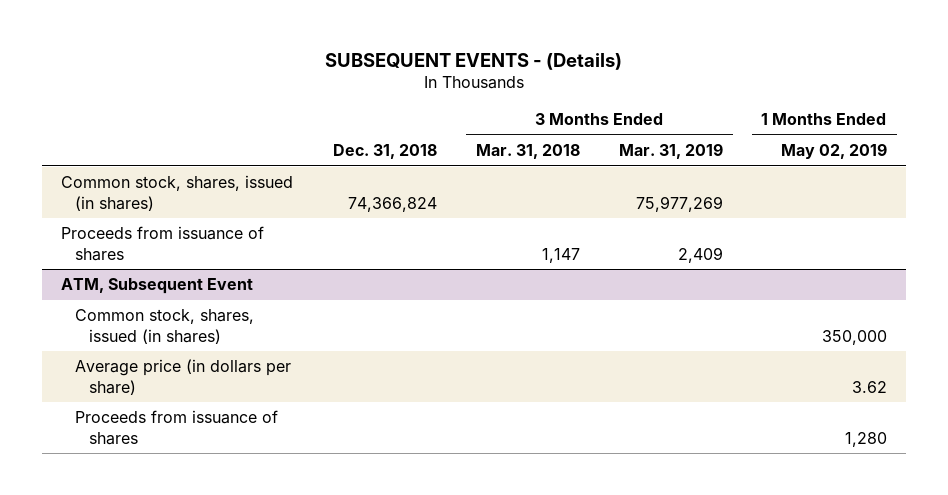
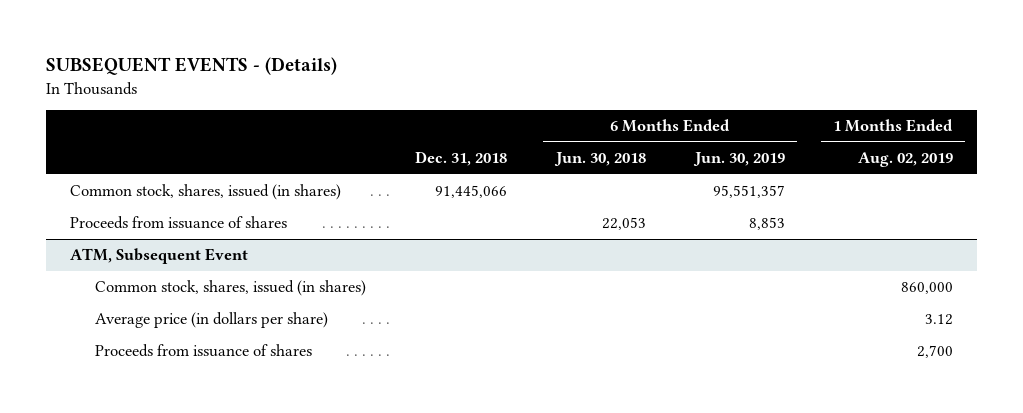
- | Dec. 31, 2018 | 3 Months Ended Mar. 31, 2018 | 3 Months Ended Mar. 31, 2019 | 1 Months Ended May 02, 2019
+ | Dec. 31, 2018 | 6 Months Ended Jun. 30, 2018 | 6 Months Ended Jun. 30, 2019 | 1 Months Ended Aug. 02, 2019
- Common stock, shares, issued (in shares) | 74,366,824 | | 75,977,269 |
+ Common stock, shares, issued (in shares) | 91,445,066 | | 95,551,357 |

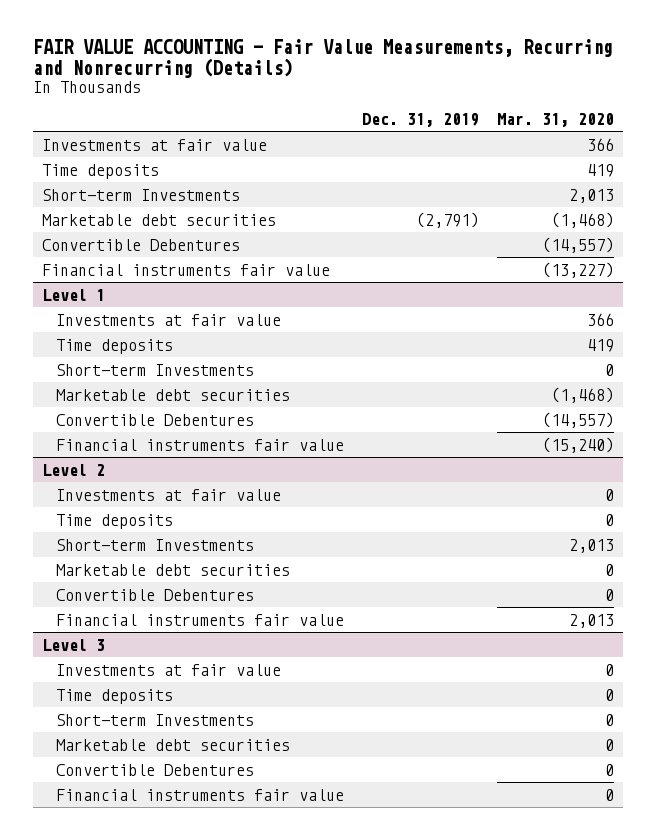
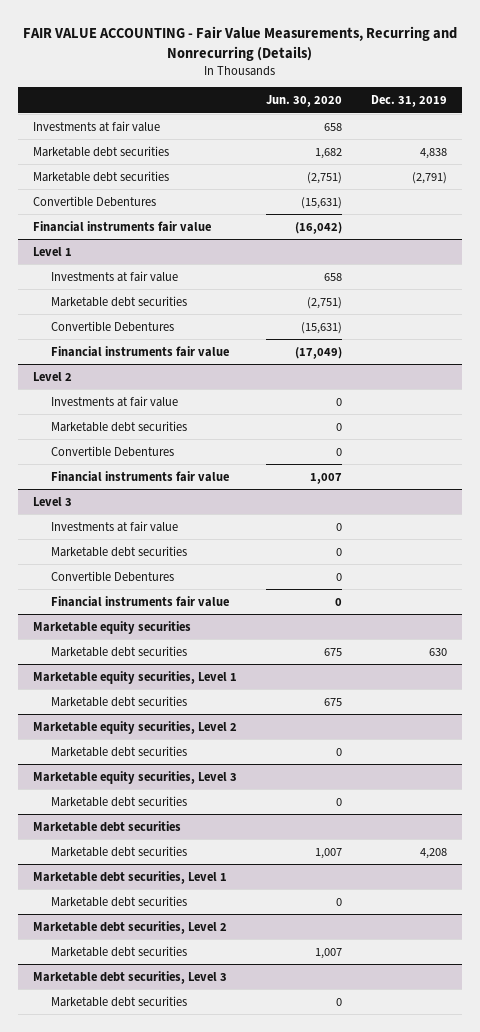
- | Dec. 31, 2019 | Mar. 31, 2020
+ | Jun. 30, 2020 | Dec. 31, 2019
- Time deposits | | 419
- Short-term Investments | | 2,013
+ Marketable debt securities | 1,682 | 4,838
@ Level 1
- Time deposits | | 419
- Short-term Investments | | 0
@ Level 2
- Time deposits | | 0
- Short-term Investments | | 2,013
@ Level 3
- Time deposits | | 0
- Short-term Investments | | 0
+ Marketable equity securities
+ Marketable debt securities | 675 | 630
+ Marketable equity securities, Level 1
+ Marketable debt securities | 675 |
+ Marketable equity securities, Level 2
+ Marketable debt securities | 0 |
+ Marketable equity securities, Level 3
+ Marketable debt securities | 0 |
+ Marketable debt securities
+ Marketable debt securities | 1,007 | 4,208
+ Marketable debt securities, Level 1
+ Marketable debt securities | 0 |
+ Marketable debt securities, Level 2
+ Marketable debt securities | 1,007 |
+ Marketable debt securities, Level 3
+ Marketable debt securities | 0 |

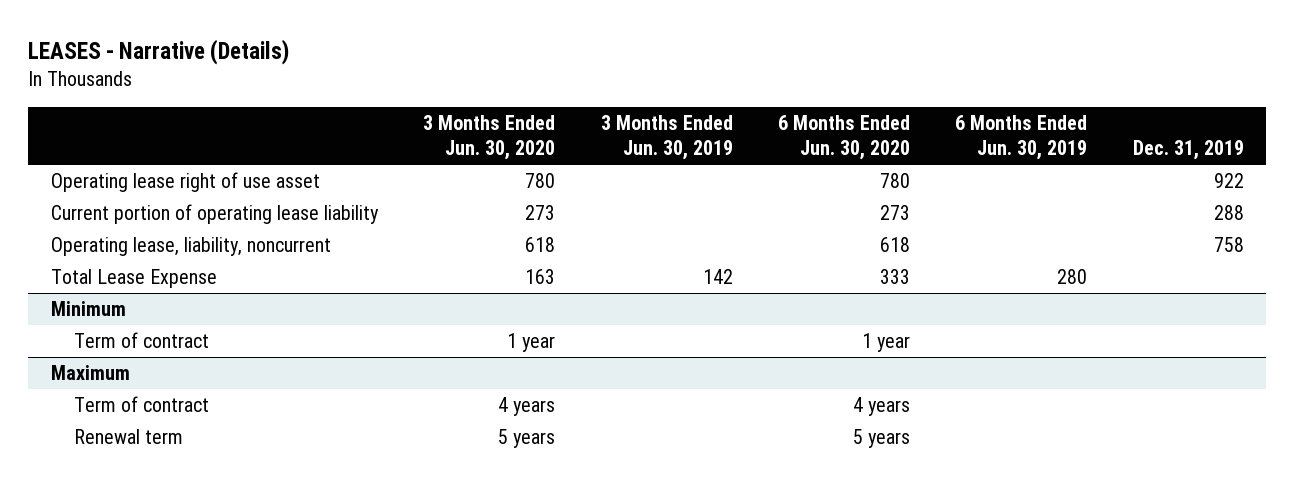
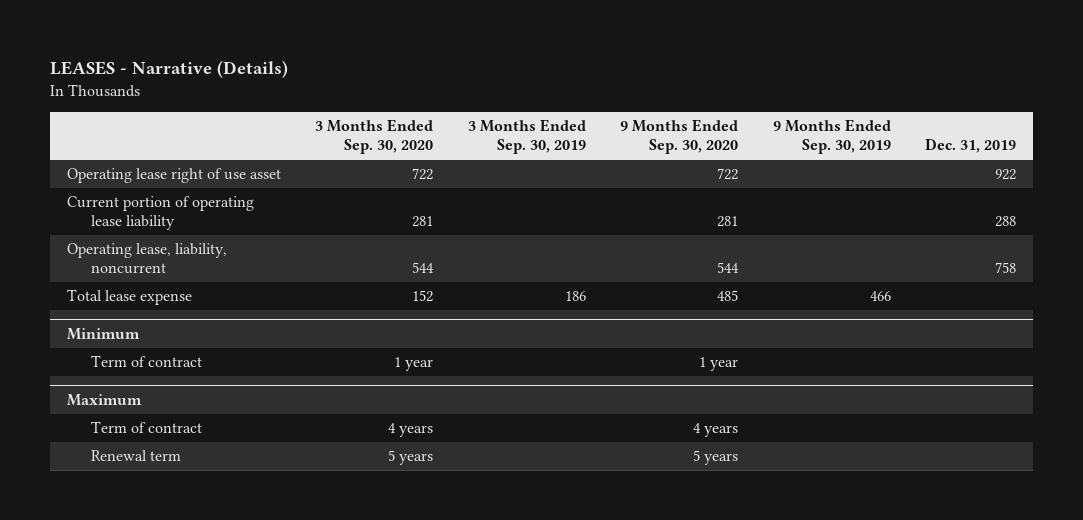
- | 3 Months Ended Jun. 30, 2020 | 3 Months Ended Jun. 30, 2019 | 6 Months Ended Jun. 30, 2020 | 6 Months Ended Jun. 30, 2019 | Dec. 31, 2019
+ | 3 Months Ended Sep. 30, 2020 | 3 Months Ended Sep. 30, 2019 | 9 Months Ended Sep. 30, 2020 | 9 Months Ended Sep. 30, 2019 | Dec. 31, 2019
- Total Lease Expense | 163 | 142 | 333 | 280 |
+ Total lease expense | 152 | 186 | 485 | 466 |

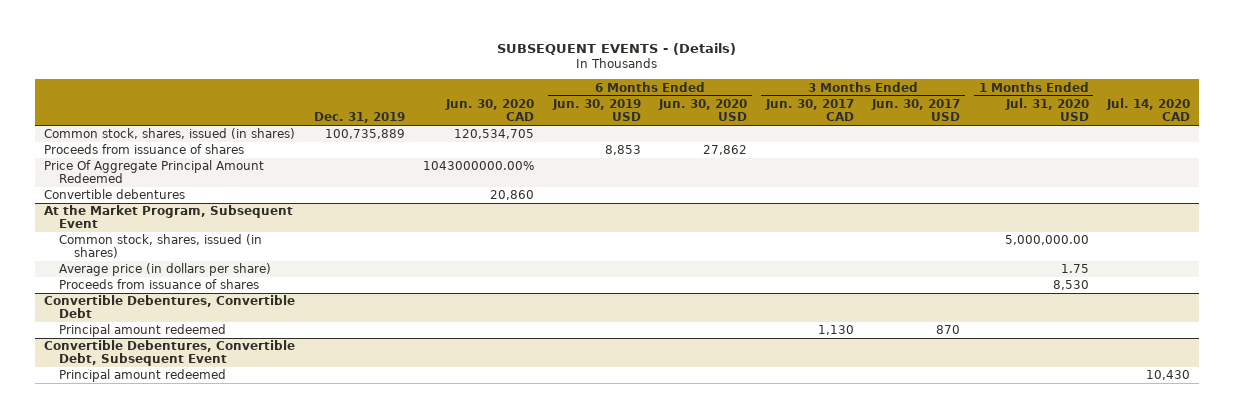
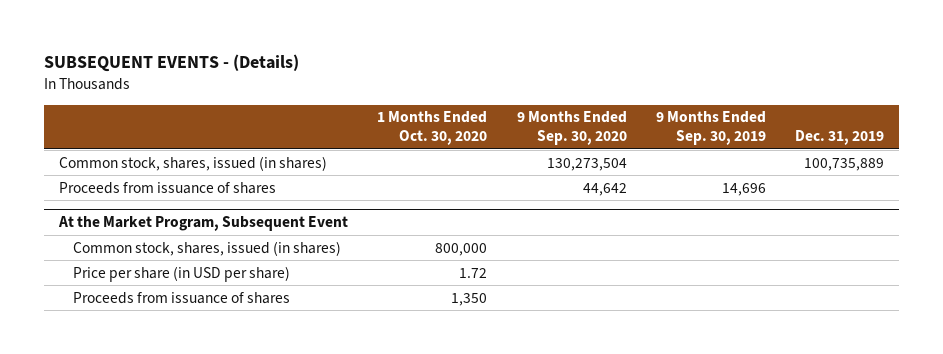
- | Dec. 31, 2019 | Jun. 30, 2020 CAD | 6 Months Ended Jun. 30, 2019 USD | 6 Months Ended Jun. 30, 2020 USD | 3 Months Ended Jun. 30, 2017 CAD | 3 Months Ended Jun. 30, 2017 USD | 1 Months Ended Jul. 31, 2020 USD | Jul. 14, 2020 CAD
+ | 1 Months Ended Oct. 30, 2020 | 9 Months Ended Sep. 30, 2020 | 9 Months Ended Sep. 30, 2019 | Dec. 31, 2019
- Price Of Aggregate Principal Amount Redeemed | | 1043000000.00% | | | | | |
- Convertible debentures | | 20,860 | | | | | |
@ At the Market Program, Subsequent Event
- Average price (in dollars per share) | | | | | | | 1.75 |
+ Price per share (in USD per share) | 1.72 | | |
- Convertible Debentures, Convertible Debt
- Principal amount redeemed | | | | | 1,130 | 870 | |
- Convertible Debentures, Convertible Debt, Subsequent Event
- Principal amount redeemed | | | | | | | | 10,430

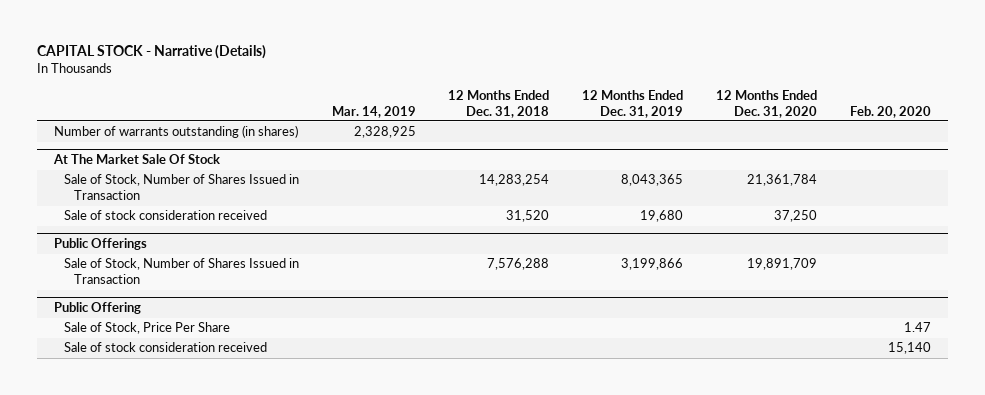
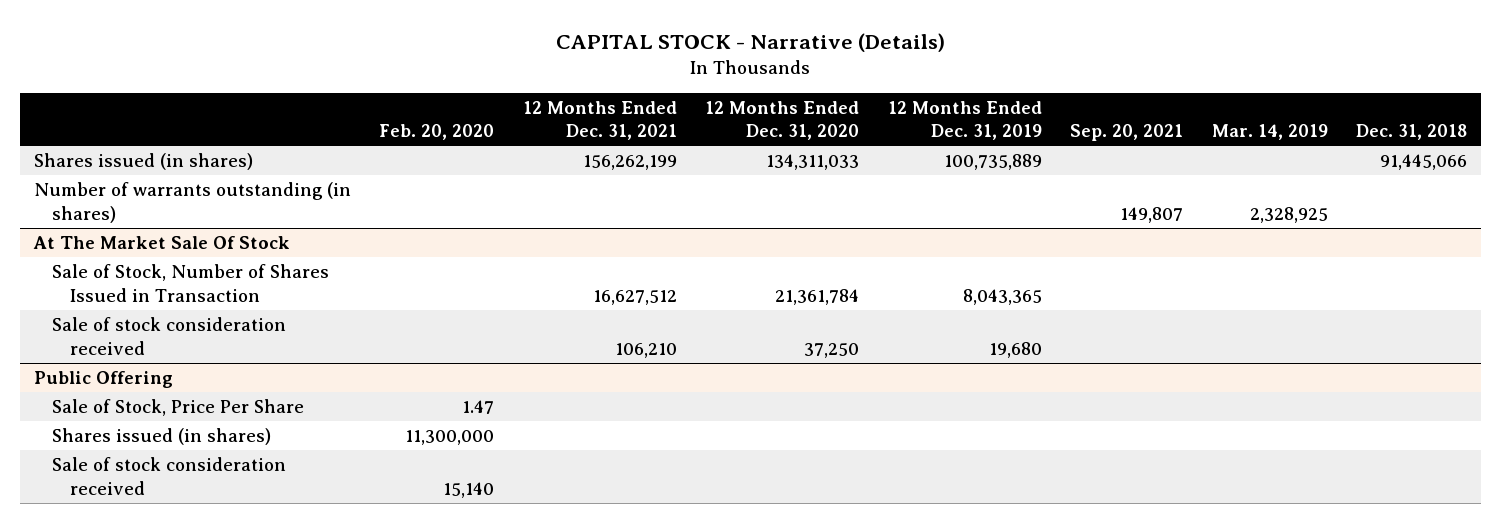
- | Mar. 14, 2019 | 12 Months Ended Dec. 31, 2018 | 12 Months Ended Dec. 31, 2019 | 12 Months Ended Dec. 31, 2020 | Feb. 20, 2020
+ | Feb. 20, 2020 | 12 Months Ended Dec. 31, 2021 | 12 Months Ended Dec. 31, 2020 | 12 Months Ended Dec. 31, 2019 | Sep. 20, 2021 | Mar. 14, 2019 | Dec. 31, 2018
+ Shares issued (in shares) | | 156,262,199 | 134,311,033 | 100,735,889 | | | 91,445,066
- Public Offerings
- Sale of Stock, Number of Shares Issued in Transaction | | 7,576,288 | 3,199,866 | 19,891,709 |
@ Public Offering
+ Shares issued (in shares) | 11,300,000 | | | | | |

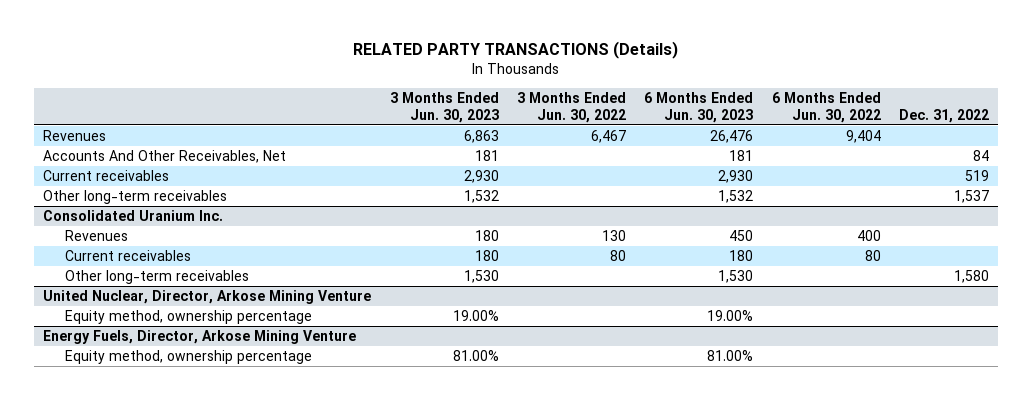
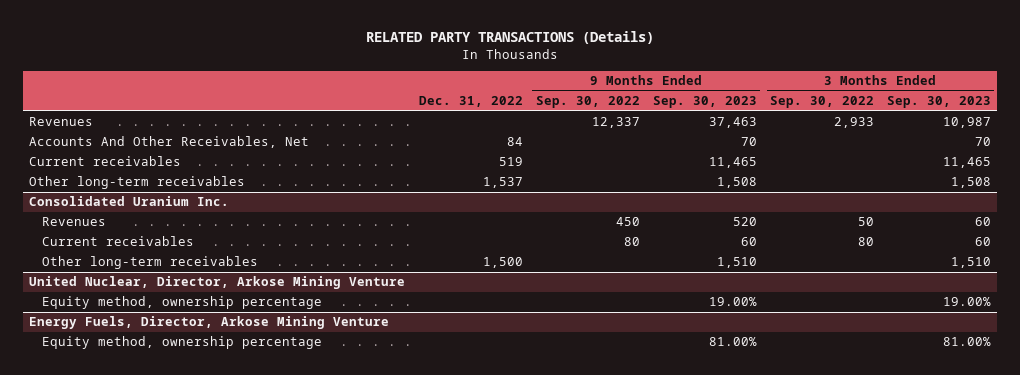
- | 3 Months Ended Jun. 30, 2023 | 3 Months Ended Jun. 30, 2022 | 6 Months Ended Jun. 30, 2023 | 6 Months Ended Jun. 30, 2022 | Dec. 31, 2022
+ | Dec. 31, 2022 | 9 Months Ended Sep. 30, 2022 | 9 Months Ended Sep. 30, 2023 | 3 Months Ended Sep. 30, 2022 | 3 Months Ended Sep. 30, 2023
@ Consolidated Uranium Inc.
- Other long-term receivables | 1,530 | | 1,530 | | 1,580
+ Other long-term receivables | 1,500 | | 1,510 | | 1,510

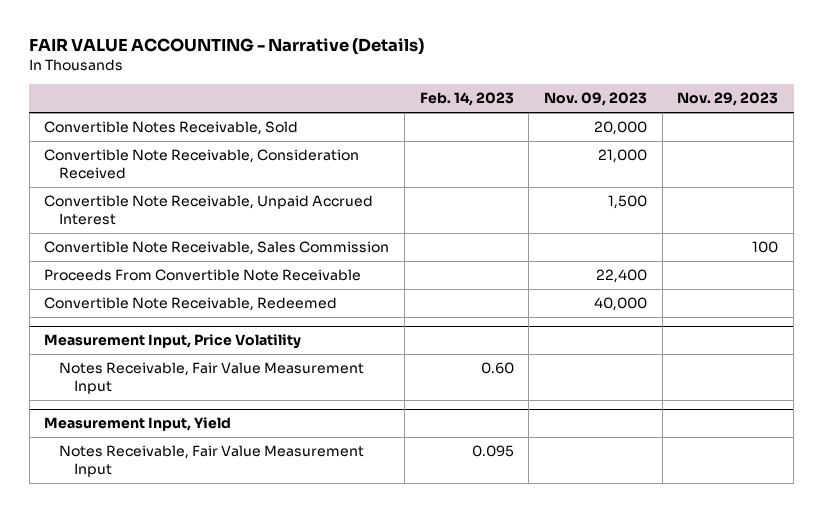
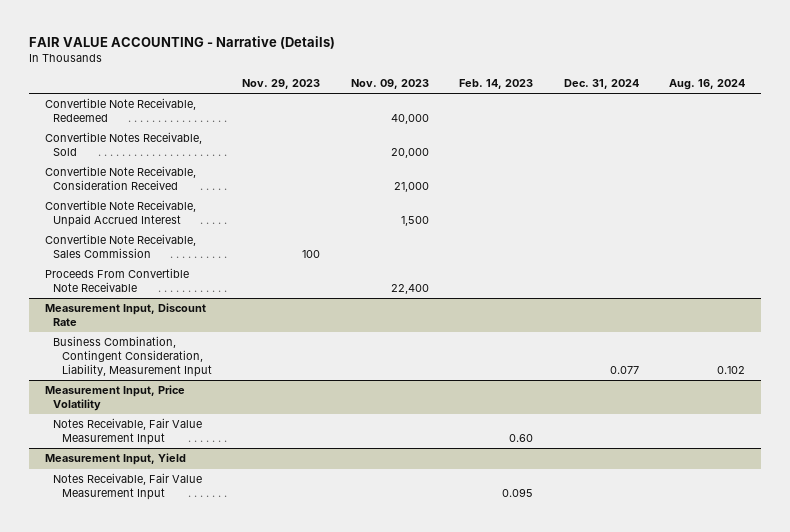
- | Feb. 14, 2023 | Nov. 09, 2023 | Nov. 29, 2023
+ | Nov. 29, 2023 | Nov. 09, 2023 | Feb. 14, 2023 | Dec. 31, 2024 | Aug. 16, 2024
moved up: Convertible Note Receivable, Redeemed | | 40,000 | | |
+ Measurement Input, Discount Rate
+ Business Combination, Contingent Consideration, Liability, Measurement Input | | | | 0.077 | 0.102

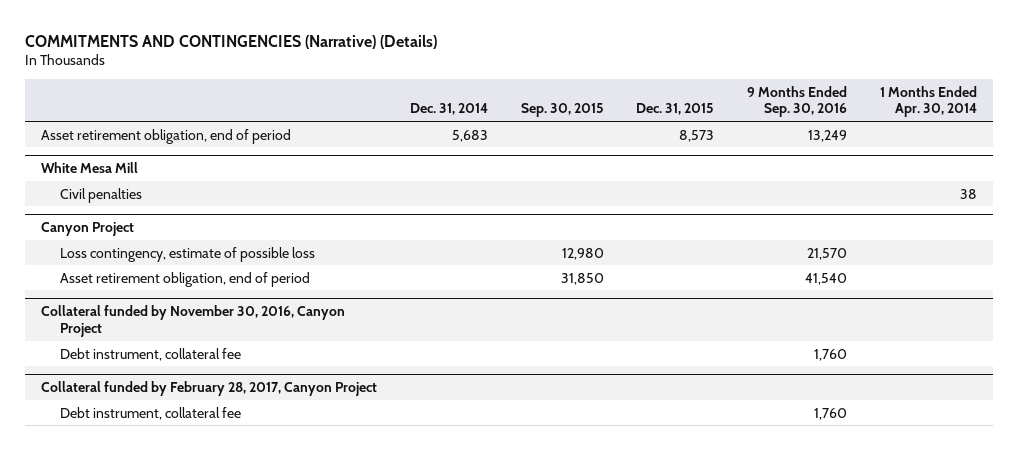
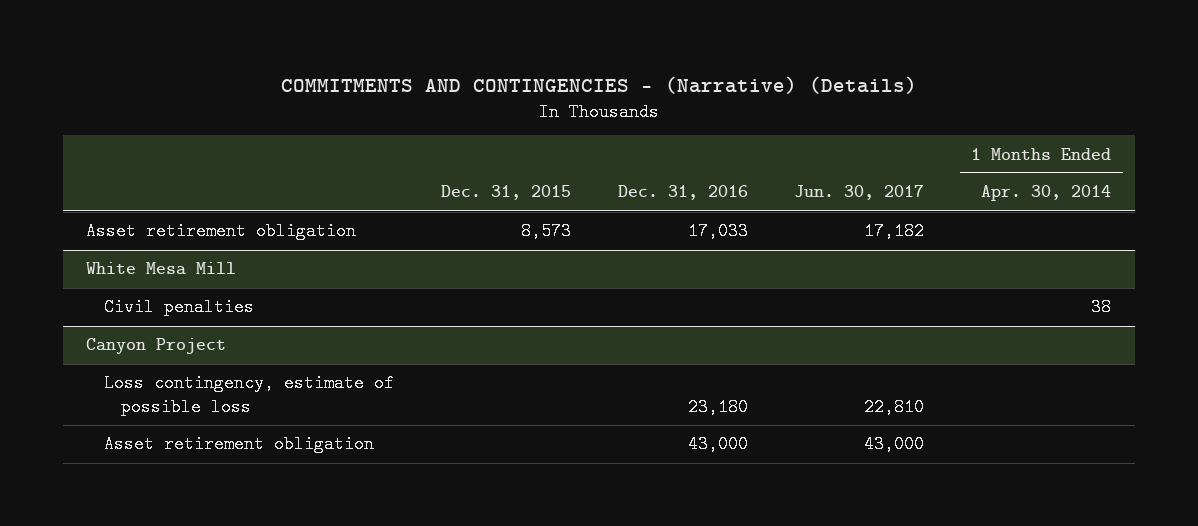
- COMMITMENTS AND CONTINGENCIES (Narrative) (Details)
+ COMMITMENTS AND CONTINGENCIES - (Narrative) (Details)
- | Dec. 31, 2014 | Sep. 30, 2015 | Dec. 31, 2015 | 9 Months Ended Sep. 30, 2016 | 1 Months Ended Apr. 30, 2014
+ | Dec. 31, 2015 | Dec. 31, 2016 | Jun. 30, 2017 | 1 Months Ended Apr. 30, 2014
- Asset retirement obligation, end of period | 5,683 | | 8,573 | 13,249 |
+ Asset retirement obligation | 8,573 | 17,033 | 17,182 |
@ Canyon Project
- Asset retirement obligation, end of period | | 31,850 | | 41,540 |
- Collateral funded by November 30, 2016, Canyon Project
- Debt instrument, collateral fee | | | | 1,760 |
- Collateral funded by February 28, 2017, Canyon Project
- Debt instrument, collateral fee | | | | 1,760 |
@ Canyon Project
+ Asset retirement obligation | | 43,000 | 43,000 |

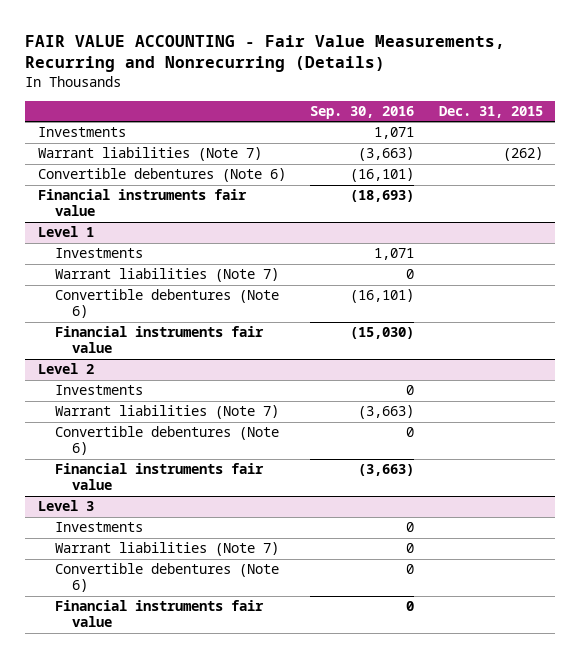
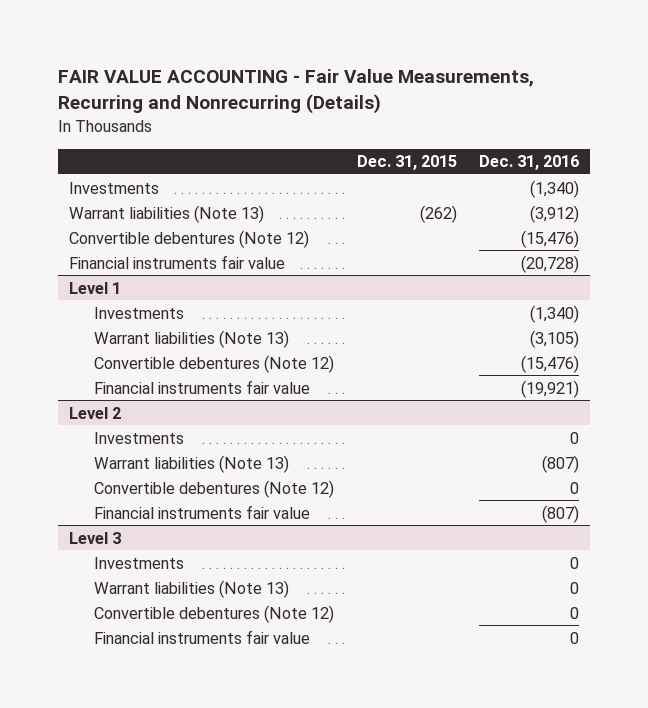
- | Sep. 30, 2016 | Dec. 31, 2015
+ | Dec. 31, 2015 | Dec. 31, 2016
- Warrant liabilities (Note 7) | (3,663) | (262)
- Convertible debentures (Note 6) | (16,101) |
+ Warrant liabilities (Note 13) | (262) | (3,912)
+ Convertible debentures (Note 12) | | (15,476)
@ Level 1
- Warrant liabilities (Note 7) | 0 |
- Convertible debentures (Note 6) | (16,101) |
+ Warrant liabilities (Note 13) | | (3,105)
+ Convertible debentures (Note 12) | | (15,476)
@ Level 2
- Warrant liabilities (Note 7) | (3,663) |
- Convertible debentures (Note 6) | 0 |
+ Warrant liabilities (Note 13) | | (807)
+ Convertible debentures (Note 12) | | 0
@ Level 3
- Warrant liabilities (Note 7) | 0 |
- Convertible debentures (Note 6) | 0 |
+ Warrant liabilities (Note 13) | | 0
+ Convertible debentures (Note 12) | | 0

